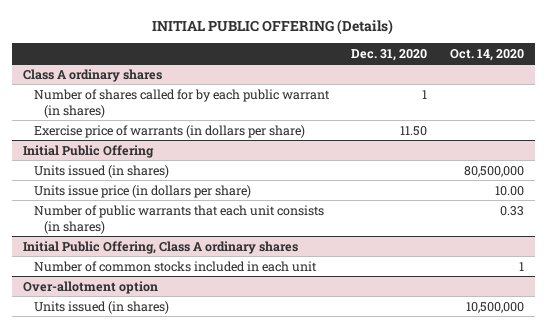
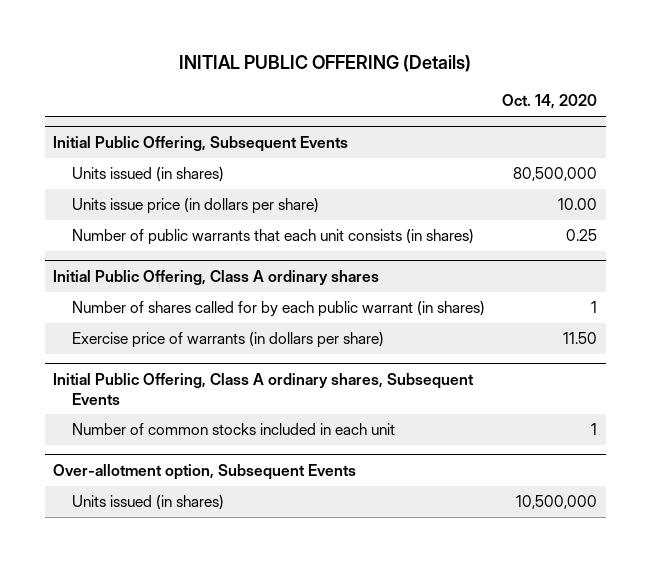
- | Dec. 31, 2020 | Oct. 14, 2020
+ | Oct. 14, 2020
- Class A ordinary shares
- Number of shares called for by each public warrant (in shares) | 1 |
- Exercise price of warrants (in dollars per share) | 11.50 |
- Initial Public Offering
+ Initial Public Offering, Subsequent Events
- Number of public warrants that each unit consists (in shares) | | 0.33
+ Number of public warrants that each unit consists (in shares) | 0.25
@ Initial Public Offering, Class A ordinary shares
+ Number of shares called for by each public warrant (in shares) | 1
+ Exercise price of warrants (in dollars per share) | 11.50
+ Initial Public Offering, Class A ordinary shares, Subsequent Events
- Over-allotment option
+ Over-allotment option, Subsequent Events

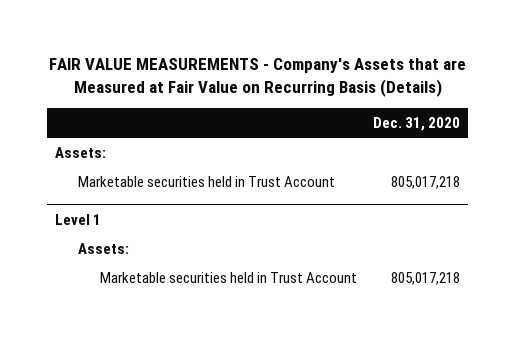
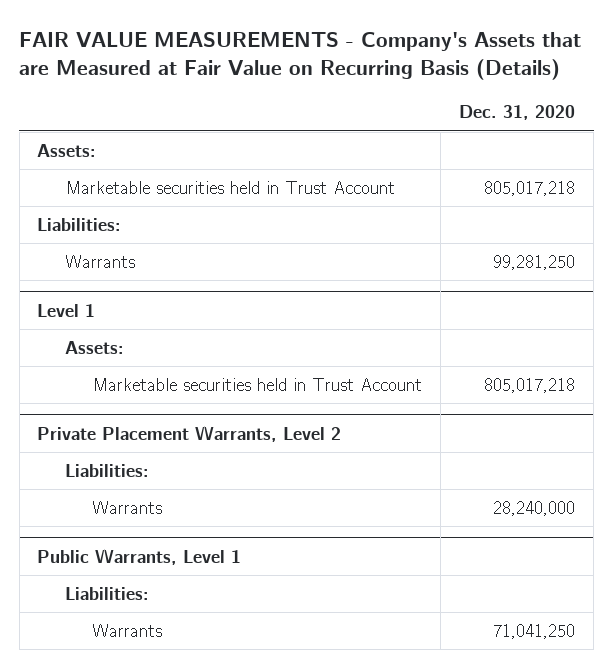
+ Liabilities:
+ Warrants | 99,281,250
+ Private Placement Warrants, Level 2
+ Liabilities:
+ Warrants | 28,240,000
+ Public Warrants, Level 1
+ Liabilities:
+ Warrants | 71,041,250

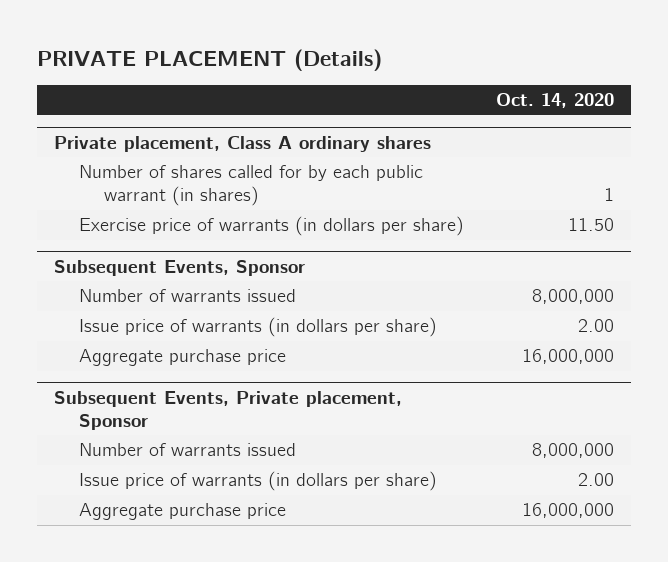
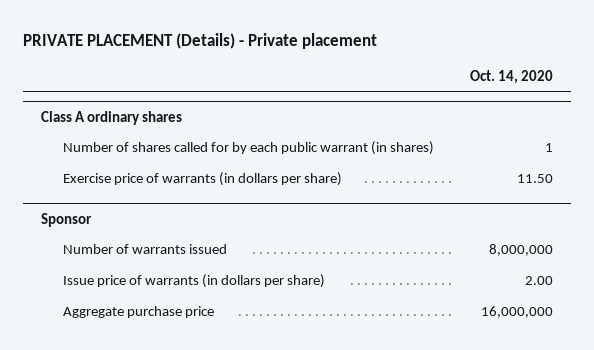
- PRIVATE PLACEMENT (Details)
+ PRIVATE PLACEMENT (Details) - Private placement
- Private placement, Class A ordinary shares
+ Class A ordinary shares
- Subsequent Events, Sponsor
- Number of warrants issued | 8,000,000
- Issue price of warrants (in dollars per share) | 2.00
- Aggregate purchase price | 16,000,000
- Subsequent Events, Private placement, Sponsor
+ Sponsor

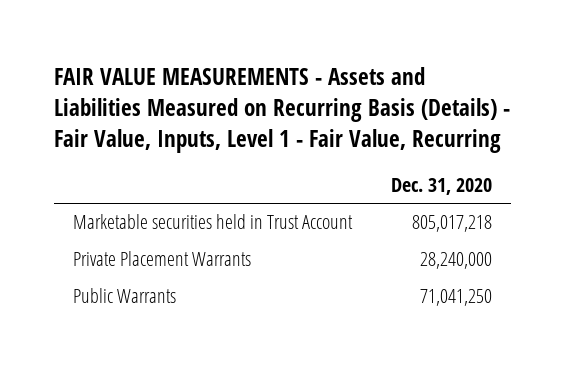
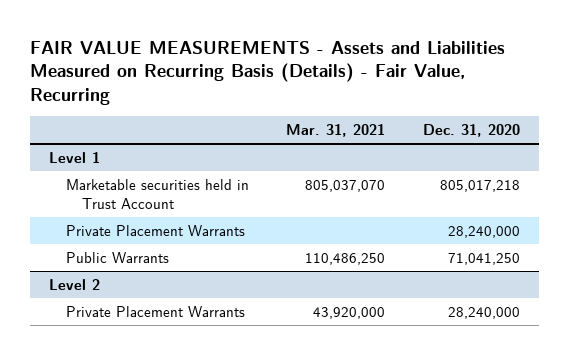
- FAIR VALUE MEASUREMENTS - Assets and Liabilities Measured on Recurring Basis (Details) - Fair Value, Inputs, Level 1 - Fair Value, Recurring
+ FAIR VALUE MEASUREMENTS - Assets and Liabilities Measured on Recurring Basis (Details) - Fair Value, Recurring
- | Dec. 31, 2020
+ | Mar. 31, 2021 | Dec. 31, 2020
+ Level 1
+ Level 2
+ Private Placement Warrants | 43,920,000 | 28,240,000

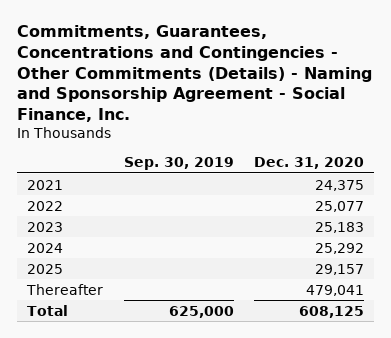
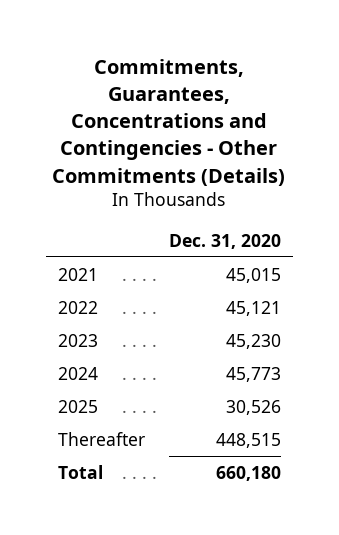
- Commitments, Guarantees, Concentrations and Contingencies - Other Commitments (Details) - Naming and Sponsorship Agreement - Social Finance, Inc.
+ Commitments, Guarantees, Concentrations and Contingencies - Other Commitments (Details)
- | Sep. 30, 2019 | Dec. 31, 2020
+ | Dec. 31, 2020
- 2021 | | 24,375
- 2022 | | 25,077
- 2023 | | 25,183
- 2024 | | 25,292
- 2025 | | 29,157
- Thereafter | | 479,041
- Total | 625,000 | 608,125
+ 2021 | 45,015
+ 2022 | 45,121
+ 2023 | 45,230
+ 2024 | 45,773
+ 2025 | 30,526
+ Thereafter | 448,515
+ Total | 660,180

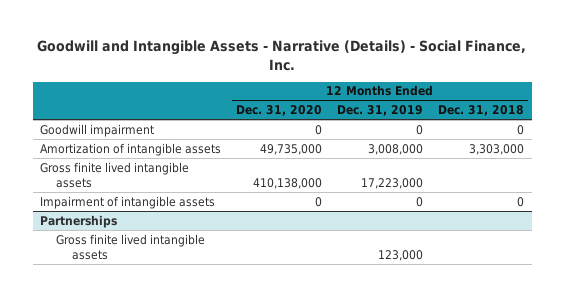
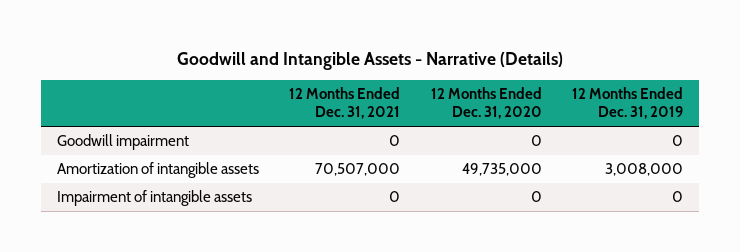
- Goodwill and Intangible Assets - Narrative (Details) - Social Finance, Inc.
+ Goodwill and Intangible Assets - Narrative (Details)
- | 12 Months Ended Dec. 31, 2020 | 12 Months Ended Dec. 31, 2019 | 12 Months Ended Dec. 31, 2018
+ | 12 Months Ended Dec. 31, 2021 | 12 Months Ended Dec. 31, 2020 | 12 Months Ended Dec. 31, 2019
- Gross finite lived intangible assets | 410,138,000 | 17,223,000 |
- Partnerships
- Gross finite lived intangible assets | | 123,000 |

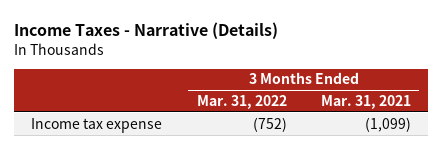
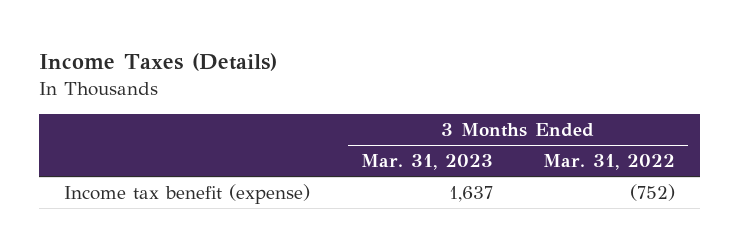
- Income Taxes - Narrative (Details)
+ Income Taxes (Details)
- | 3 Months Ended Mar. 31, 2022 | 3 Months Ended Mar. 31, 2021
+ | 3 Months Ended Mar. 31, 2023 | 3 Months Ended Mar. 31, 2022
- Income tax expense | (752) | (1,099)
+ Income tax benefit (expense) | 1,637 | (752)

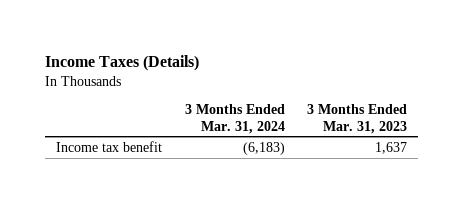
- | 3 Months Ended Mar. 31, 2023 | 3 Months Ended Mar. 31, 2022
+ | 3 Months Ended Mar. 31, 2024 | 3 Months Ended Mar. 31, 2023
- Income tax benefit (expense) | 1,637 | (752)
+ Income tax benefit | (6,183) | 1,637

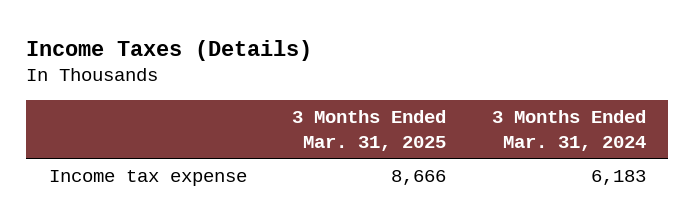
- | 3 Months Ended Mar. 31, 2024 | 3 Months Ended Mar. 31, 2023
+ | 3 Months Ended Mar. 31, 2025 | 3 Months Ended Mar. 31, 2024
- Income tax benefit | (6,183) | 1,637
+ Income tax expense | 8,666 | 6,183

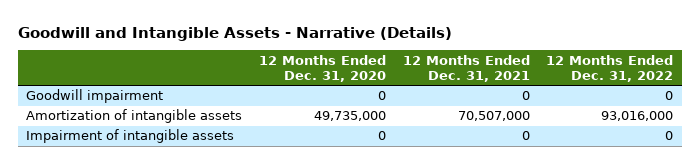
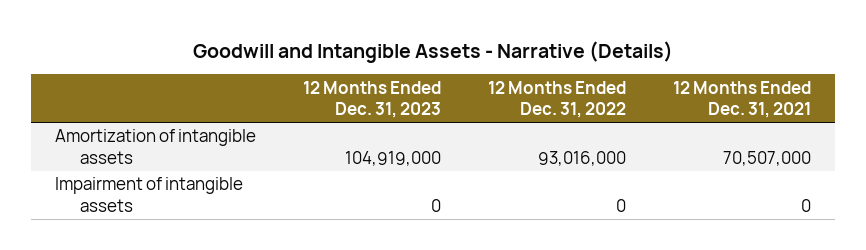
- | 12 Months Ended Dec. 31, 2020 | 12 Months Ended Dec. 31, 2021 | 12 Months Ended Dec. 31, 2022
+ | 12 Months Ended Dec. 31, 2023 | 12 Months Ended Dec. 31, 2022 | 12 Months Ended Dec. 31, 2021
- Goodwill impairment | 0 | 0 | 0

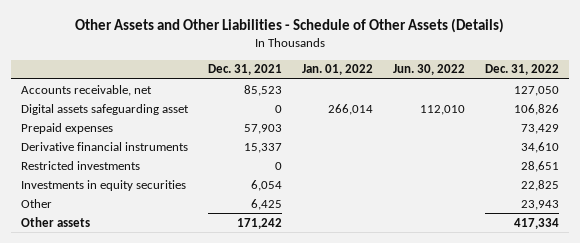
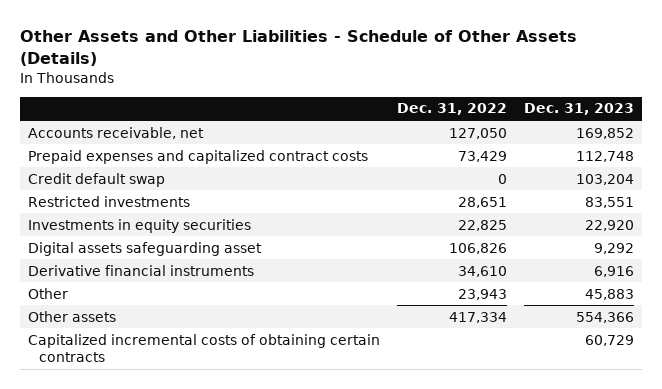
- | Dec. 31, 2021 | Jan. 01, 2022 | Jun. 30, 2022 | Dec. 31, 2022
+ | Dec. 31, 2022 | Dec. 31, 2023
- Prepaid expenses | 57,903 | | | 73,429
+ Prepaid expenses and capitalized contract costs | 73,429 | 112,748
+ Credit default swap | 0 | 103,204
moved down: Digital assets safeguarding asset | 106,826 | 9,292
moved down: Derivative financial instruments | 34,610 | 6,916
+ Capitalized incremental costs of obtaining certain contracts | | 60,729

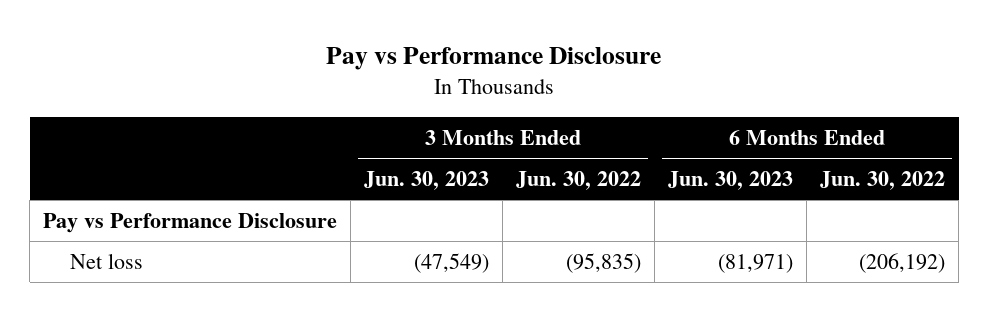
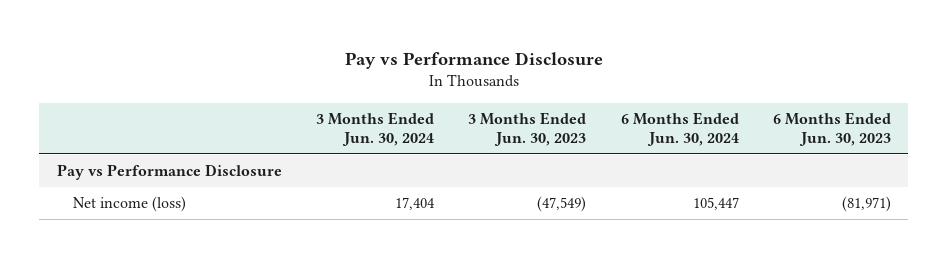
- | 3 Months Ended Jun. 30, 2023 | 3 Months Ended Jun. 30, 2022 | 6 Months Ended Jun. 30, 2023 | 6 Months Ended Jun. 30, 2022
+ | 3 Months Ended Jun. 30, 2024 | 3 Months Ended Jun. 30, 2023 | 6 Months Ended Jun. 30, 2024 | 6 Months Ended Jun. 30, 2023
- Net loss | (47,549) | (95,835) | (81,971) | (206,192)
+ Net income (loss) | 17,404 | (47,549) | 105,447 | (81,971)

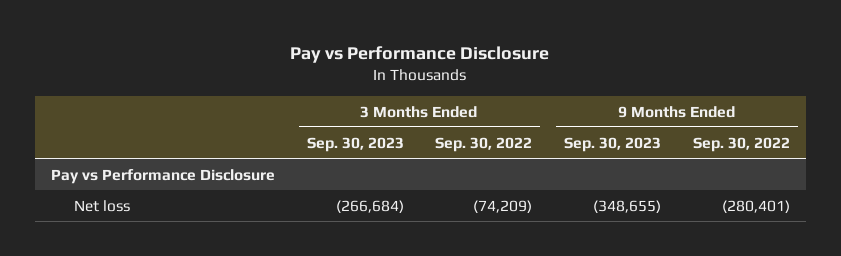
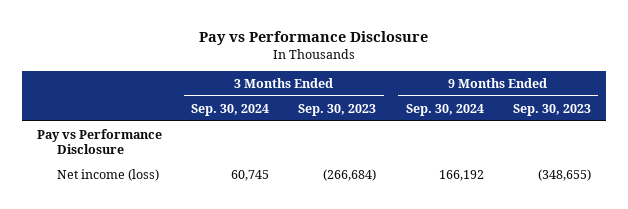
- | 3 Months Ended Sep. 30, 2023 | 3 Months Ended Sep. 30, 2022 | 9 Months Ended Sep. 30, 2023 | 9 Months Ended Sep. 30, 2022
+ | 3 Months Ended Sep. 30, 2024 | 3 Months Ended Sep. 30, 2023 | 9 Months Ended Sep. 30, 2024 | 9 Months Ended Sep. 30, 2023
- Net loss | (266,684) | (74,209) | (348,655) | (280,401)
+ Net income (loss) | 60,745 | (266,684) | 166,192 | (348,655)

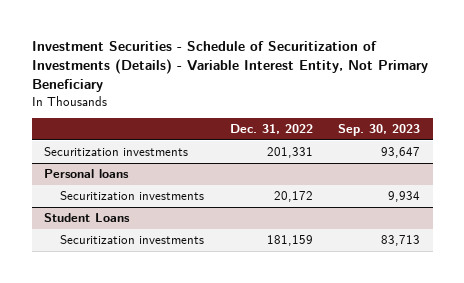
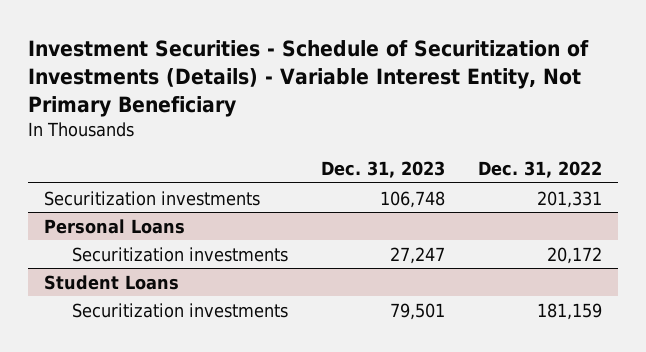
- | Dec. 31, 2022 | Sep. 30, 2023
+ | Dec. 31, 2023 | Dec. 31, 2022
- Personal loans
+ Personal Loans

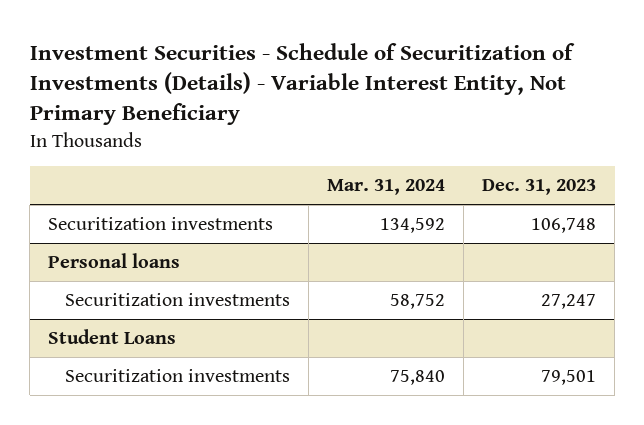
- | Dec. 31, 2023 | Dec. 31, 2022
+ | Mar. 31, 2024 | Dec. 31, 2023
- Personal Loans
+ Personal loans

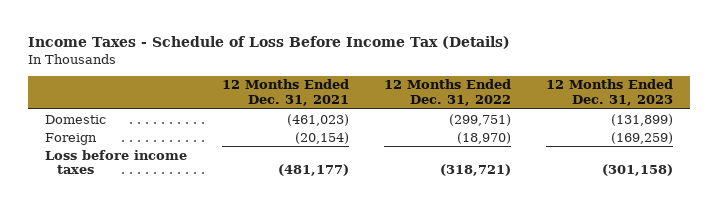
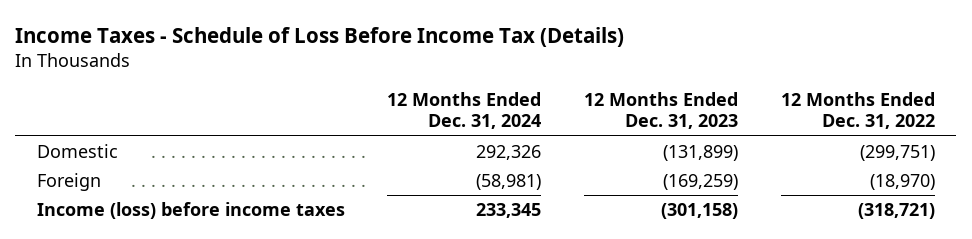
- | 12 Months Ended Dec. 31, 2021 | 12 Months Ended Dec. 31, 2022 | 12 Months Ended Dec. 31, 2023
+ | 12 Months Ended Dec. 31, 2024 | 12 Months Ended Dec. 31, 2023 | 12 Months Ended Dec. 31, 2022
- Loss before income taxes | (481,177) | (318,721) | (301,158)
+ Income (loss) before income taxes | 233,345 | (301,158) | (318,721)

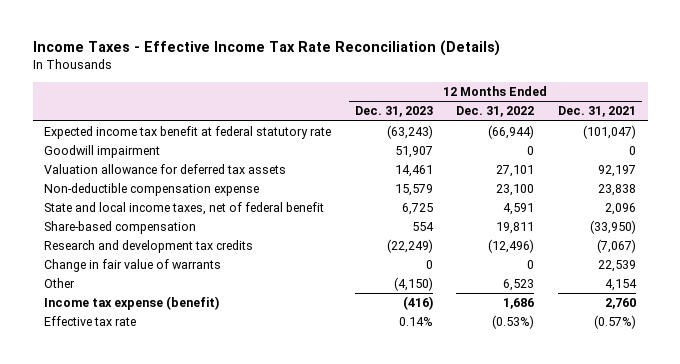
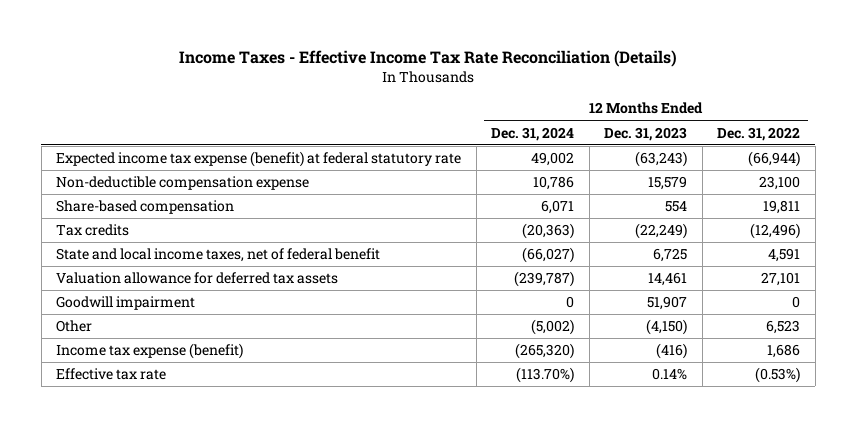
- | 12 Months Ended Dec. 31, 2023 | 12 Months Ended Dec. 31, 2022 | 12 Months Ended Dec. 31, 2021
+ | 12 Months Ended Dec. 31, 2024 | 12 Months Ended Dec. 31, 2023 | 12 Months Ended Dec. 31, 2022
- Expected income tax benefit at federal statutory rate | (63,243) | (66,944) | (101,047)
+ Expected income tax expense (benefit) at federal statutory rate | 49,002 | (63,243) | (66,944)
- Research and development tax credits | (22,249) | (12,496) | (7,067)
- Change in fair value of warrants | 0 | 0 | 22,539
+ Tax credits | (20,363) | (22,249) | (12,496)
moved down: State and local income taxes, net of federal benefit | (66,027) | 6,725 | 4,591
moved down: Valuation allowance for deferred tax assets | (239,787) | 14,461 | 27,101
moved down: Goodwill impairment | 0 | 51,907 | 0

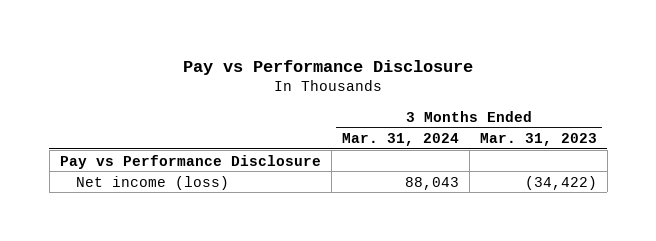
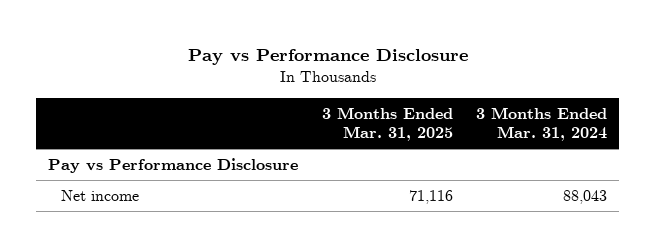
- | 3 Months Ended Mar. 31, 2024 | 3 Months Ended Mar. 31, 2023
+ | 3 Months Ended Mar. 31, 2025 | 3 Months Ended Mar. 31, 2024
- Net income (loss) | 88,043 | (34,422)
+ Net income | 71,116 | 88,043

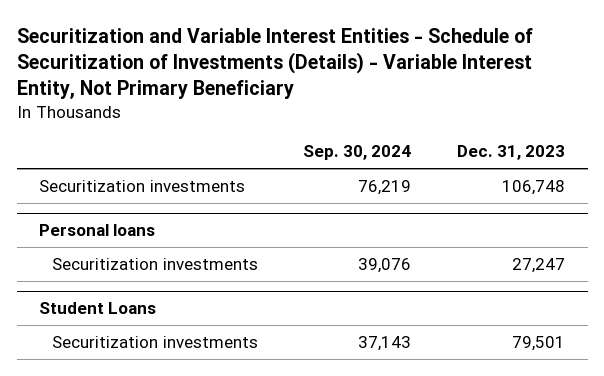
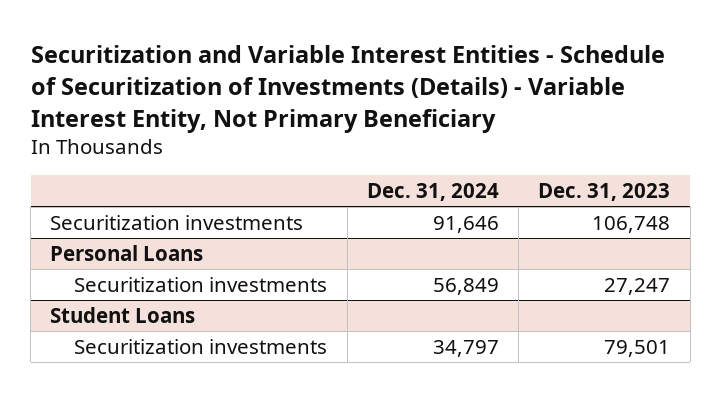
- | Sep. 30, 2024 | Dec. 31, 2023
+ | Dec. 31, 2024 | Dec. 31, 2023
- Personal loans
+ Personal Loans

